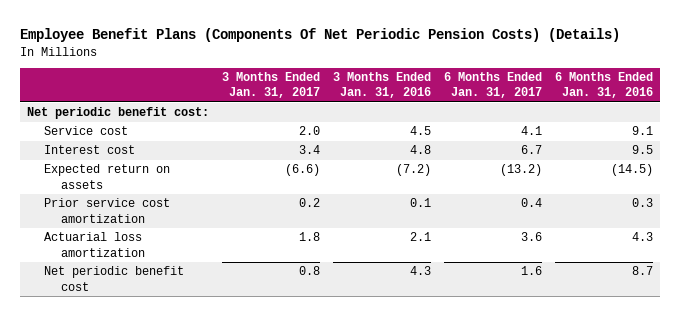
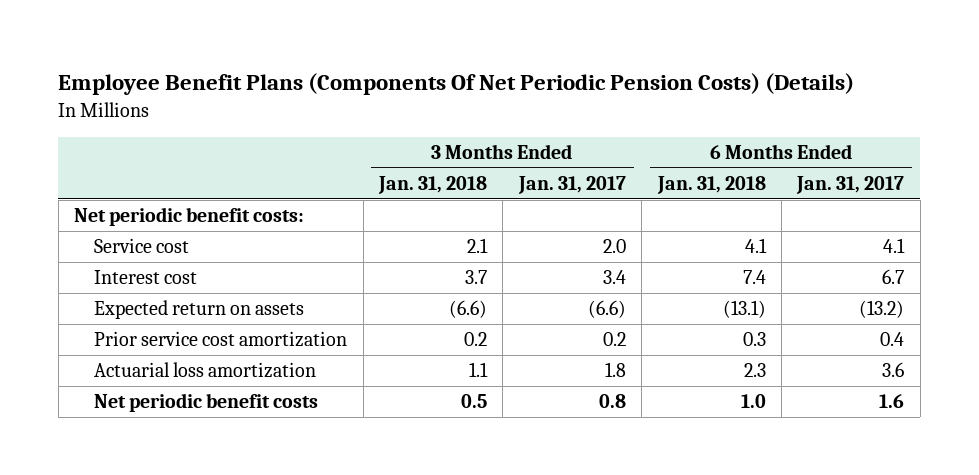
- | 3 Months Ended Jan. 31, 2017 | 3 Months Ended Jan. 31, 2016 | 6 Months Ended Jan. 31, 2017 | 6 Months Ended Jan. 31, 2016
+ | 3 Months Ended Jan. 31, 2018 | 3 Months Ended Jan. 31, 2017 | 6 Months Ended Jan. 31, 2018 | 6 Months Ended Jan. 31, 2017
- Net periodic benefit cost:
+ Net periodic benefit costs:
- Net periodic benefit cost | 0.8 | 4.3 | 1.6 | 8.7
+ Net periodic benefit costs | 0.5 | 0.8 | 1.0 | 1.6

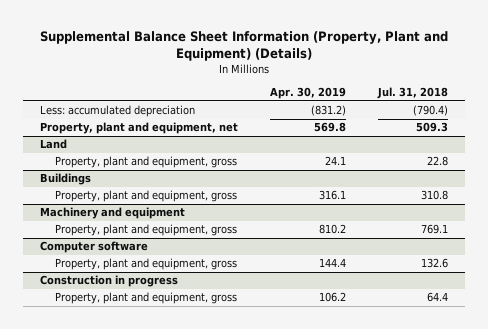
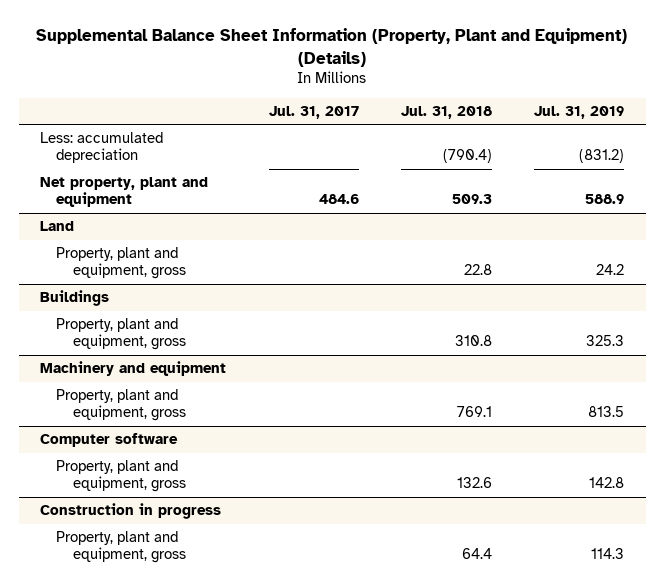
- | Apr. 30, 2019 | Jul. 31, 2018
+ | Jul. 31, 2017 | Jul. 31, 2018 | Jul. 31, 2019
- Property, plant and equipment, net | 569.8 | 509.3
+ Net property, plant and equipment | 484.6 | 509.3 | 588.9

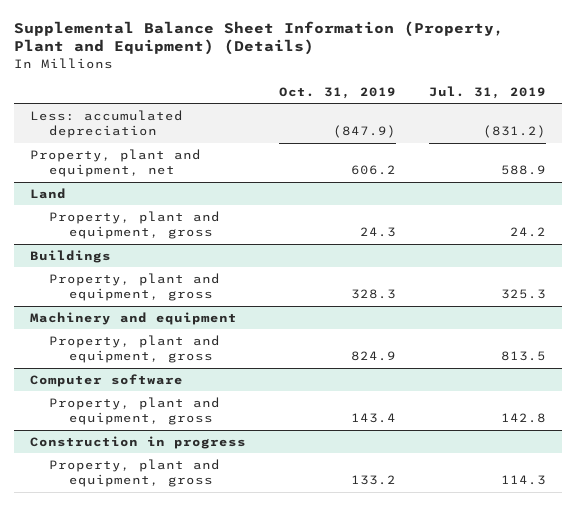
- | Jul. 31, 2017 | Jul. 31, 2018 | Jul. 31, 2019
+ | Oct. 31, 2019 | Jul. 31, 2019
- Net property, plant and equipment | 484.6 | 509.3 | 588.9
+ Property, plant and equipment, net | 606.2 | 588.9

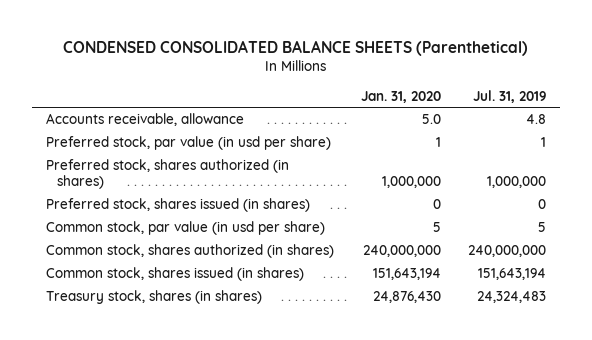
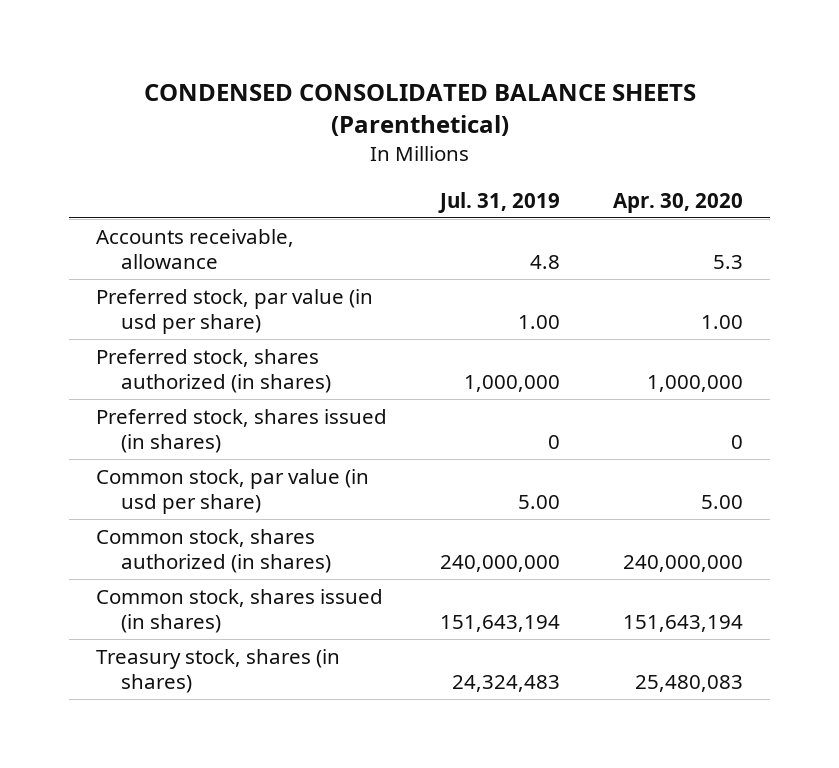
- | Jan. 31, 2020 | Jul. 31, 2019
+ | Jul. 31, 2019 | Apr. 30, 2020
- Preferred stock, par value (in usd per share) | 1 | 1
+ Preferred stock, par value (in usd per share) | 1.00 | 1.00
- Common stock, par value (in usd per share) | 5 | 5
+ Common stock, par value (in usd per share) | 5.00 | 5.00

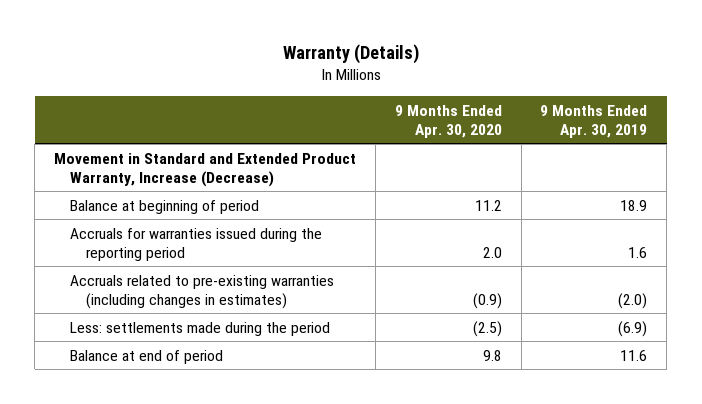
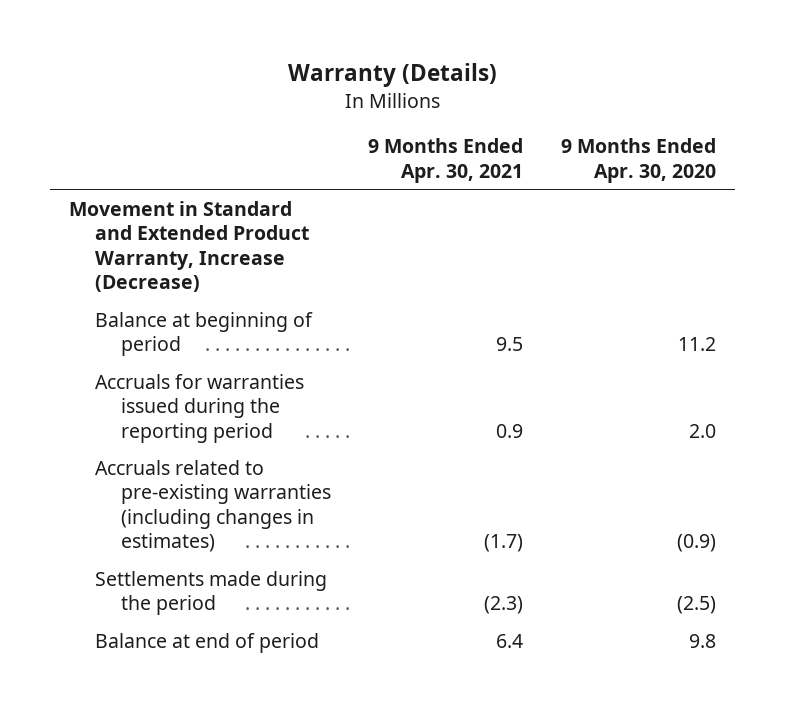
- | 9 Months Ended Apr. 30, 2020 | 9 Months Ended Apr. 30, 2019
+ | 9 Months Ended Apr. 30, 2021 | 9 Months Ended Apr. 30, 2020
- Less: settlements made during the period | (2.5) | (6.9)
+ Settlements made during the period | (2.3) | (2.5)

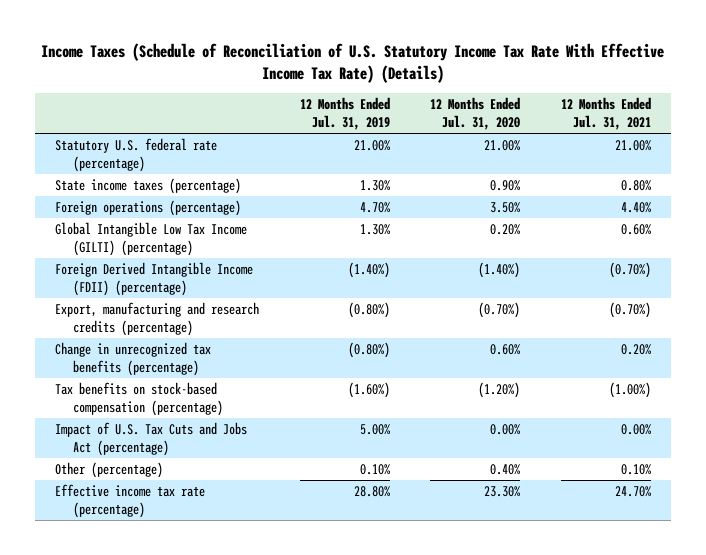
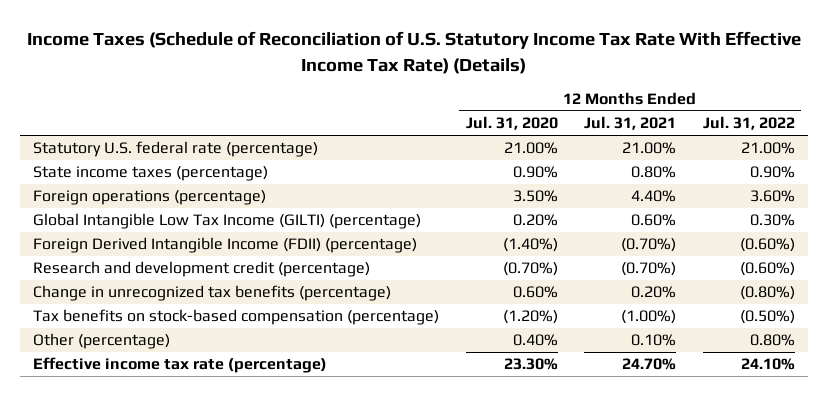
- | 12 Months Ended Jul. 31, 2019 | 12 Months Ended Jul. 31, 2020 | 12 Months Ended Jul. 31, 2021
+ | 12 Months Ended Jul. 31, 2020 | 12 Months Ended Jul. 31, 2021 | 12 Months Ended Jul. 31, 2022
- Export, manufacturing and research credits (percentage) | (0.80%) | (0.70%) | (0.70%)
+ Research and development credit (percentage) | (0.70%) | (0.70%) | (0.60%)
- Impact of U.S. Tax Cuts and Jobs Act (percentage) | 5.00% | 0.00% | 0.00%

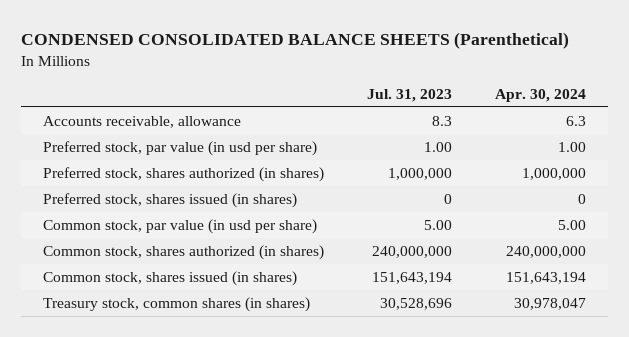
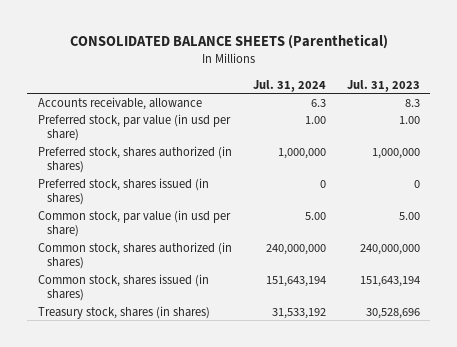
- CONDENSED CONSOLIDATED BALANCE SHEETS (Parenthetical)
+ CONSOLIDATED BALANCE SHEETS (Parenthetical)
- | Jul. 31, 2023 | Apr. 30, 2024
+ | Jul. 31, 2024 | Jul. 31, 2023
- Treasury stock, common shares (in shares) | 30,528,696 | 30,978,047
+ Treasury stock, shares (in shares) | 31,533,192 | 30,528,696

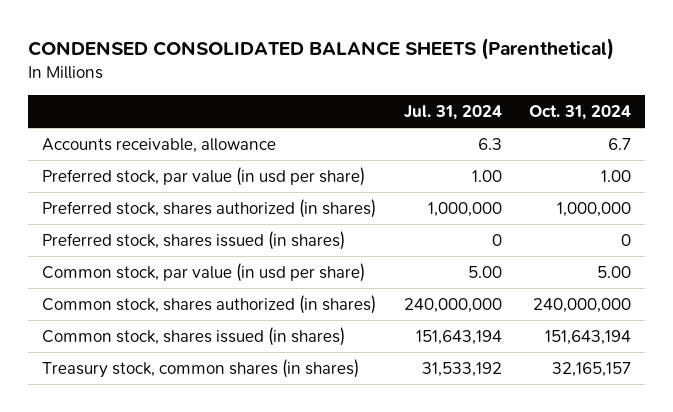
- CONSOLIDATED BALANCE SHEETS (Parenthetical)
+ CONDENSED CONSOLIDATED BALANCE SHEETS (Parenthetical)
- | Jul. 31, 2024 | Jul. 31, 2023
+ | Jul. 31, 2024 | Oct. 31, 2024
- Treasury stock, shares (in shares) | 31,533,192 | 30,528,696
+ Treasury stock, common shares (in shares) | 31,533,192 | 32,165,157

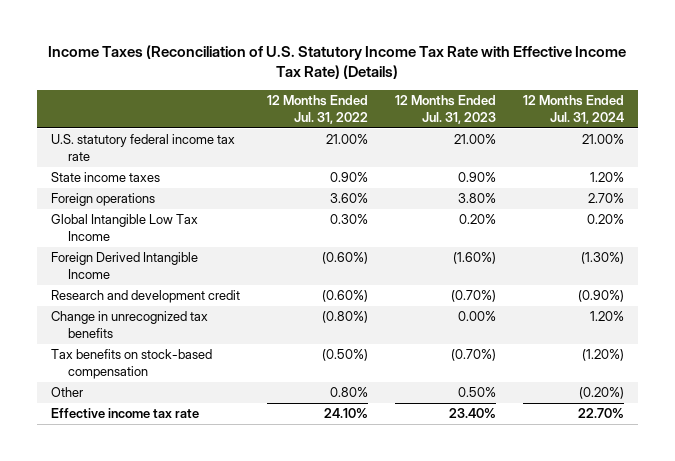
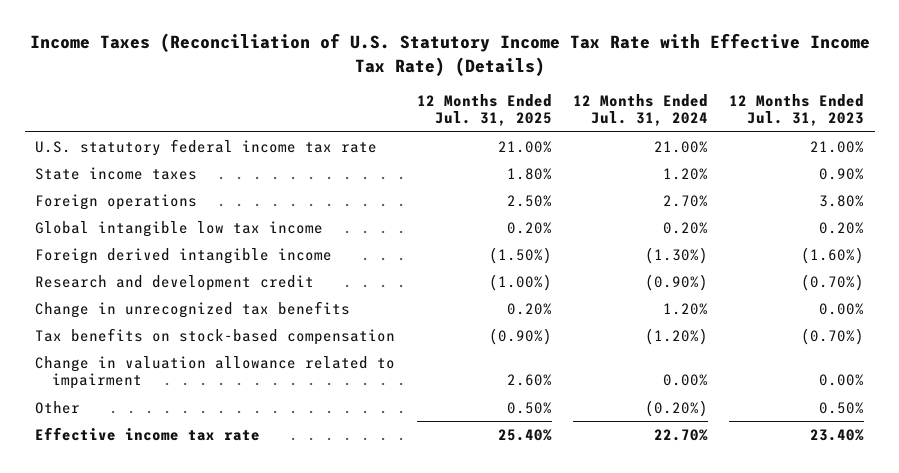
- | 12 Months Ended Jul. 31, 2022 | 12 Months Ended Jul. 31, 2023 | 12 Months Ended Jul. 31, 2024
+ | 12 Months Ended Jul. 31, 2025 | 12 Months Ended Jul. 31, 2024 | 12 Months Ended Jul. 31, 2023
- Global Intangible Low Tax Income | 0.30% | 0.20% | 0.20%
- Foreign Derived Intangible Income | (0.60%) | (1.60%) | (1.30%)
+ Global intangible low tax income | 0.20% | 0.20% | 0.20%
+ Foreign derived intangible income | (1.50%) | (1.30%) | (1.60%)
+ Change in valuation allowance related to impairment | 2.60% | 0.00% | 0.00%

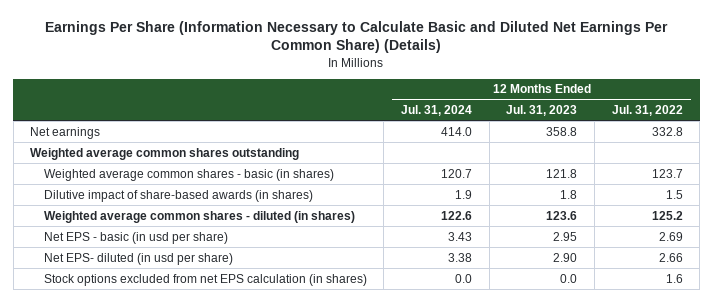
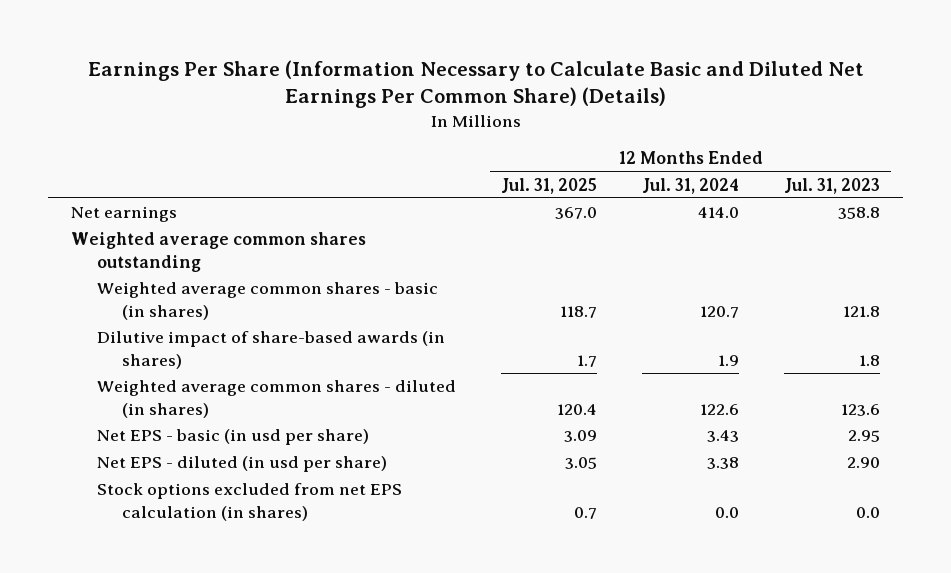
- | 12 Months Ended Jul. 31, 2024 | 12 Months Ended Jul. 31, 2023 | 12 Months Ended Jul. 31, 2022
+ | 12 Months Ended Jul. 31, 2025 | 12 Months Ended Jul. 31, 2024 | 12 Months Ended Jul. 31, 2023
- Net EPS- diluted (in usd per share) | 3.38 | 2.90 | 2.66
+ Net EPS - diluted (in usd per share) | 3.05 | 3.38 | 2.90

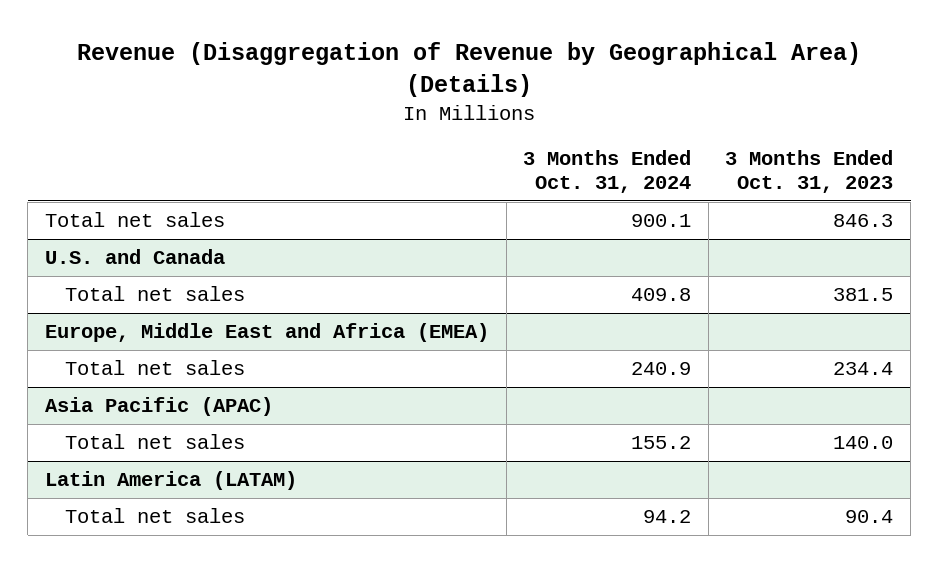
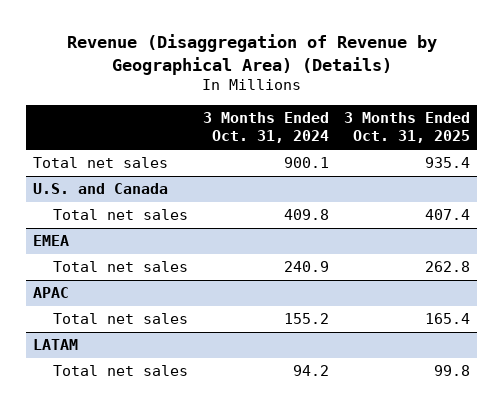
- | 3 Months Ended Oct. 31, 2024 | 3 Months Ended Oct. 31, 2023
+ | 3 Months Ended Oct. 31, 2024 | 3 Months Ended Oct. 31, 2025
- Europe, Middle East and Africa (EMEA)
+ EMEA
- Asia Pacific (APAC)
+ APAC
- Latin America (LATAM)
+ LATAM

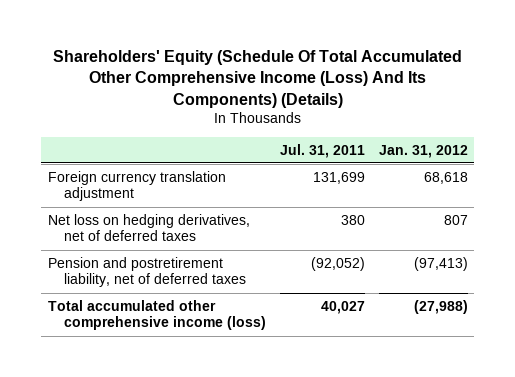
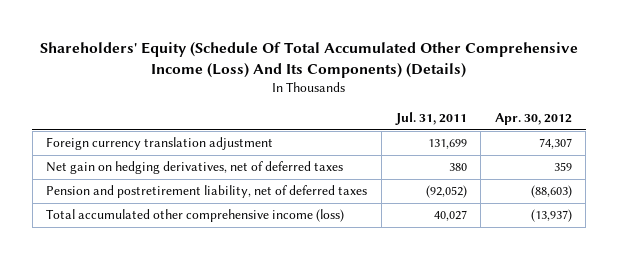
- | Jul. 31, 2011 | Jan. 31, 2012
+ | Jul. 31, 2011 | Apr. 30, 2012
- Net loss on hedging derivatives, net of deferred taxes | 380 | 807
+ Net gain on hedging derivatives, net of deferred taxes | 380 | 359

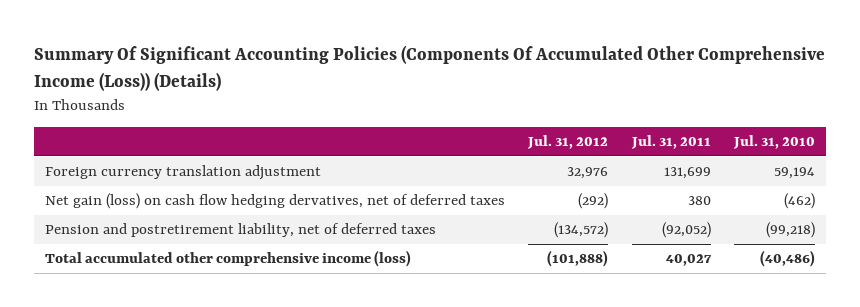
- Shareholders' Equity (Schedule Of Total Accumulated Other Comprehensive Income (Loss) And Its Components) (Details)
+ Summary Of Significant Accounting Policies (Components Of Accumulated Other Comprehensive Income (Loss)) (Details)
- | Jul. 31, 2011 | Apr. 30, 2012
+ | Jul. 31, 2012 | Jul. 31, 2011 | Jul. 31, 2010
- Net gain on hedging derivatives, net of deferred taxes | 380 | 359
+ Net gain (loss) on cash flow hedging dervatives, net of deferred taxes | (292) | 380 | (462)

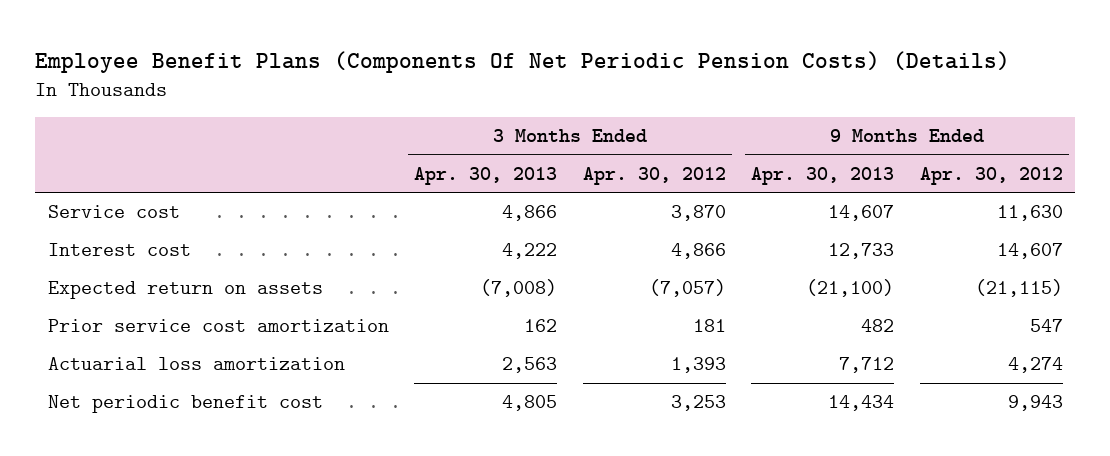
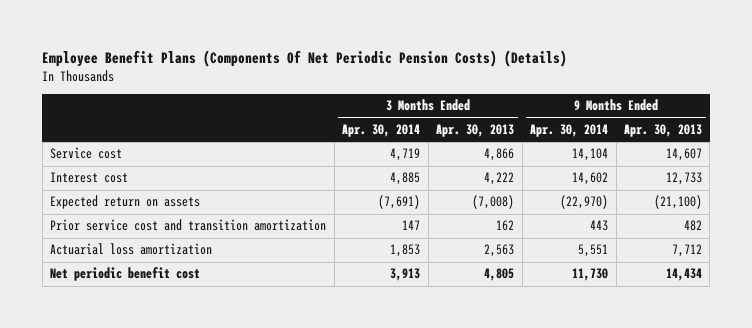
- | 3 Months Ended Apr. 30, 2013 | 3 Months Ended Apr. 30, 2012 | 9 Months Ended Apr. 30, 2013 | 9 Months Ended Apr. 30, 2012
+ | 3 Months Ended Apr. 30, 2014 | 3 Months Ended Apr. 30, 2013 | 9 Months Ended Apr. 30, 2014 | 9 Months Ended Apr. 30, 2013
- Prior service cost amortization | 162 | 181 | 482 | 547
+ Prior service cost and transition amortization | 147 | 162 | 443 | 482

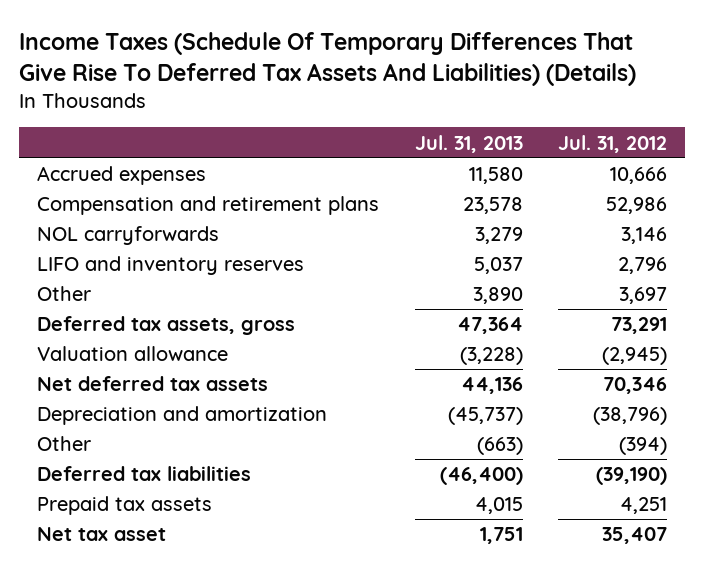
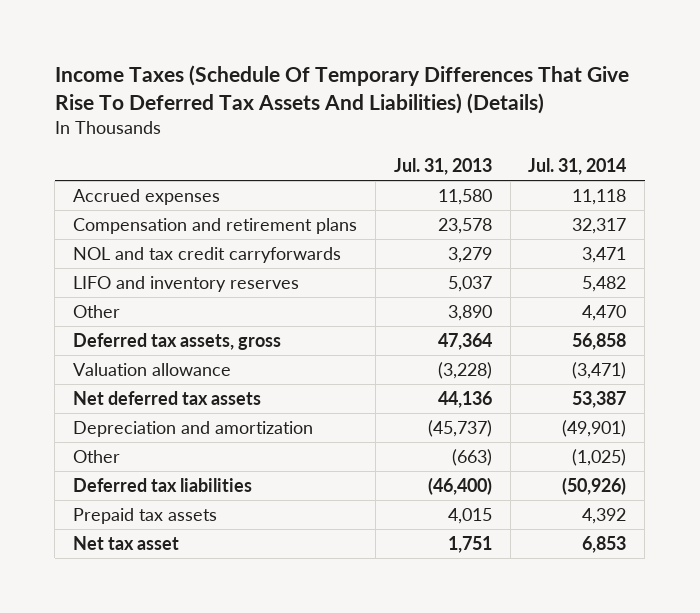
- | Jul. 31, 2013 | Jul. 31, 2012
+ | Jul. 31, 2013 | Jul. 31, 2014
- NOL carryforwards | 3,279 | 3,146
+ NOL and tax credit carryforwards | 3,279 | 3,471

